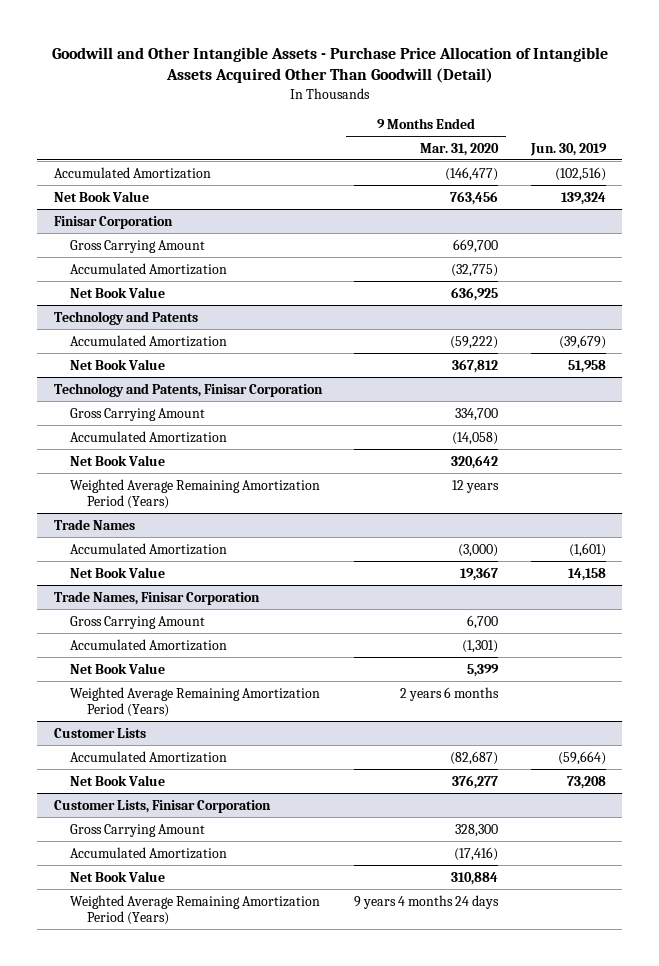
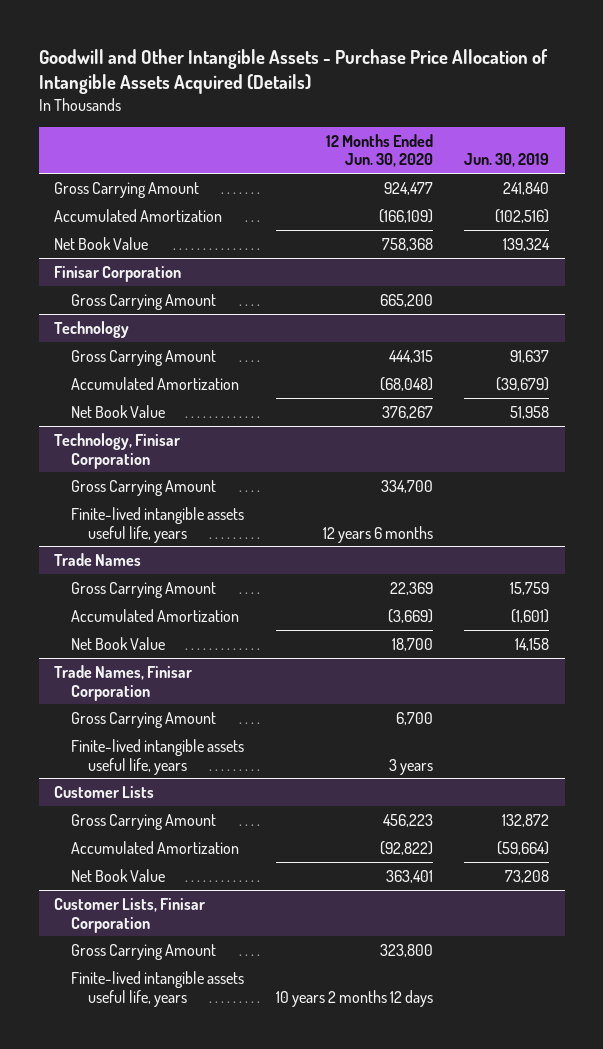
- Goodwill and Other Intangible Assets - Purchase Price Allocation of Intangible Assets Acquired Other Than Goodwill (Detail)
+ Goodwill and Other Intangible Assets - Purchase Price Allocation of Intangible Assets Acquired (Details)
- | 9 Months Ended Mar. 31, 2020 | Jun. 30, 2019
+ | 12 Months Ended Jun. 30, 2020 | Jun. 30, 2019
+ Gross Carrying Amount | 924,477 | 241,840
@ Finisar Corporation
- Accumulated Amortization | (32,775) |
- Net Book Value | 636,925 |
- Technology and Patents
+ Technology
+ Gross Carrying Amount | 444,315 | 91,637
- Technology and Patents, Finisar Corporation
+ Technology, Finisar Corporation
- Accumulated Amortization | (14,058) |
- Net Book Value | 320,642 |
- Weighted Average Remaining Amortization Period (Years) | 12 years |
+ Finite-lived intangible assets useful life, years | 12 years 6 months |
@ Trade Names
+ Gross Carrying Amount | 22,369 | 15,759
@ Trade Names, Finisar Corporation
- Accumulated Amortization | (1,301) |
- Net Book Value | 5,399 |
- Weighted Average Remaining Amortization Period (Years) | 2 years 6 months |
+ Finite-lived intangible assets useful life, years | 3 years |
@ Customer Lists
+ Gross Carrying Amount | 456,223 | 132,872
@ Customer Lists, Finisar Corporation
- Accumulated Amortization | (17,416) |
- Net Book Value | 310,884 |
- Weighted Average Remaining Amortization Period (Years) | 9 years 4 months 24 days |
+ Finite-lived intangible assets useful life, years | 10 years 2 months 12 days |

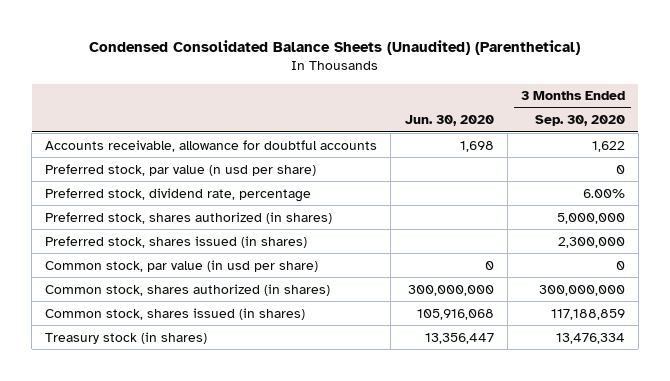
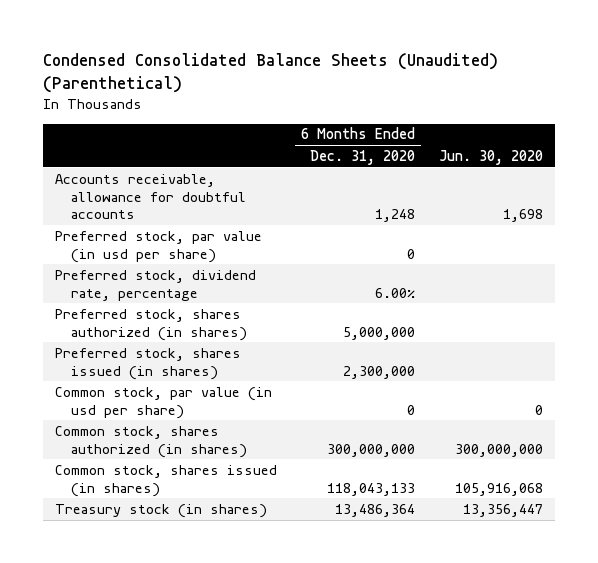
- | Jun. 30, 2020 | 3 Months Ended Sep. 30, 2020
+ | 6 Months Ended Dec. 31, 2020 | Jun. 30, 2020
- Preferred stock, par value (n usd per share) | | 0
+ Preferred stock, par value (in usd per share) | 0 |

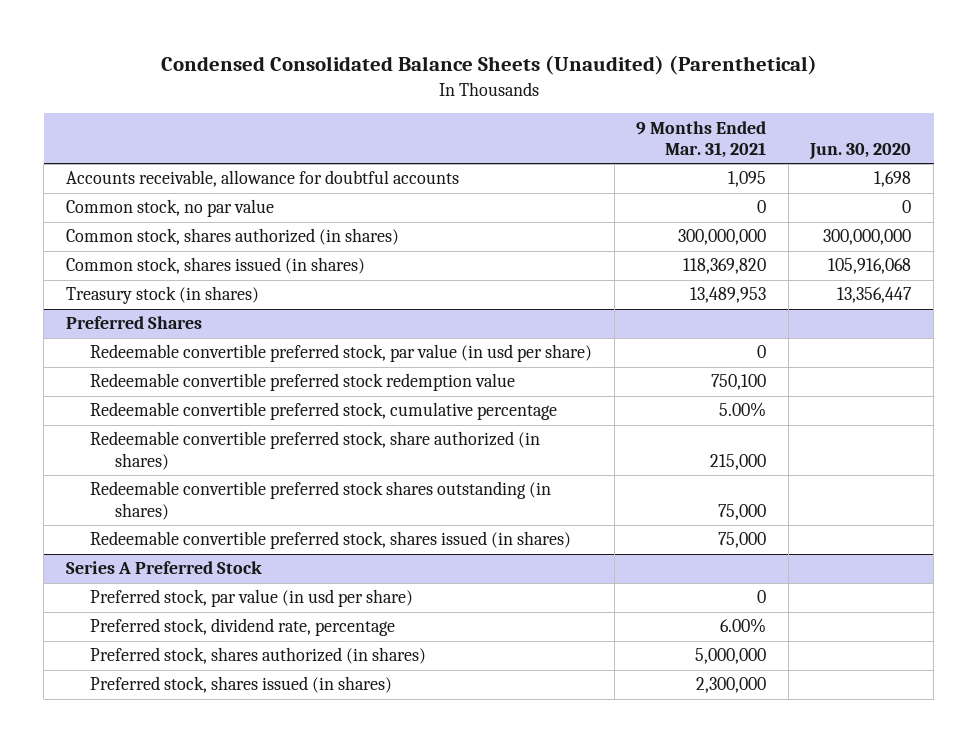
- | 6 Months Ended Dec. 31, 2020 | Jun. 30, 2020
+ | 9 Months Ended Mar. 31, 2021 | Jun. 30, 2020
- Preferred stock, par value (in usd per share) | 0 |
- Preferred stock, dividend rate, percentage | 6.00% |
- Preferred stock, shares authorized (in shares) | 5,000,000 |
- Preferred stock, shares issued (in shares) | 2,300,000 |
- Common stock, par value (in usd per share) | 0 | 0
+ Common stock, no par value | 0 | 0
+ Preferred Shares
+ Redeemable convertible preferred stock, par value (in usd per share) | 0 |
+ Redeemable convertible preferred stock redemption value | 750,100 |
+ Redeemable convertible preferred stock, cumulative percentage | 5.00% |
+ Redeemable convertible preferred stock, share authorized (in shares) | 215,000 |
+ Redeemable convertible preferred stock shares outstanding (in shares) | 75,000 |
+ Redeemable convertible preferred stock, shares issued (in shares) | 75,000 |
+ Series A Preferred Stock
+ Preferred stock, par value (in usd per share) | 0 |
+ Preferred stock, dividend rate, percentage | 6.00% |
+ Preferred stock, shares authorized (in shares) | 5,000,000 |
+ Preferred stock, shares issued (in shares) | 2,300,000 |

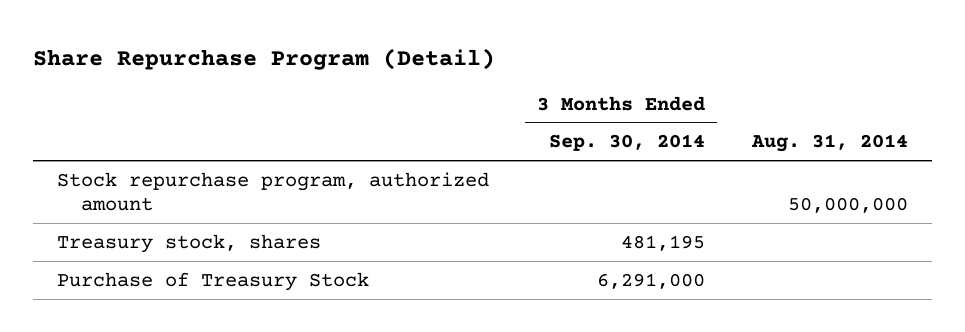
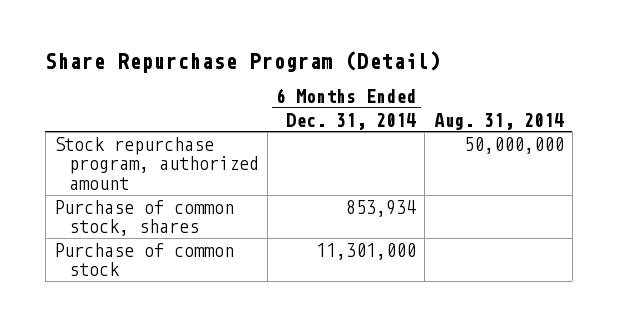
- | 3 Months Ended Sep. 30, 2014 | Aug. 31, 2014
+ | 6 Months Ended Dec. 31, 2014 | Aug. 31, 2014
- Treasury stock, shares | 481,195 |
- Purchase of Treasury Stock | 6,291,000 |
+ Purchase of common stock, shares | 853,934 |
+ Purchase of common stock | 11,301,000 |

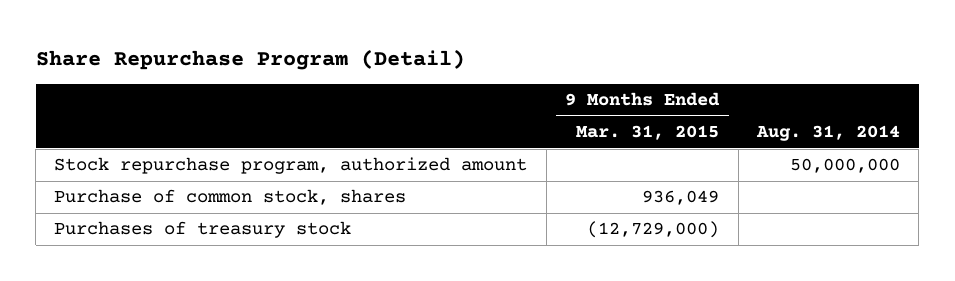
- | 6 Months Ended Dec. 31, 2014 | Aug. 31, 2014
+ | 9 Months Ended Mar. 31, 2015 | Aug. 31, 2014
- Purchase of common stock | 11,301,000 |
+ Purchases of treasury stock | (12,729,000) |

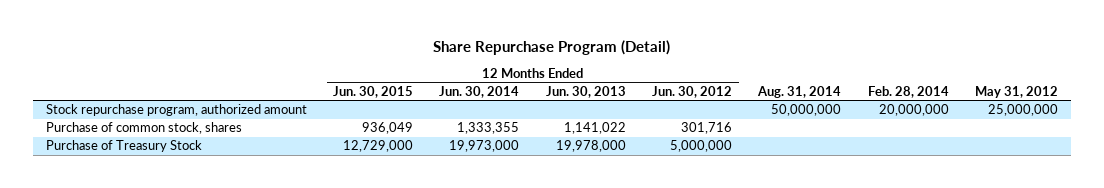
- | 9 Months Ended Mar. 31, 2015 | Aug. 31, 2014
+ | 12 Months Ended Jun. 30, 2015 | 12 Months Ended Jun. 30, 2014 | 12 Months Ended Jun. 30, 2013 | 12 Months Ended Jun. 30, 2012 | Aug. 31, 2014 | Feb. 28, 2014 | May 31, 2012
- Purchases of treasury stock | (12,729,000) |
+ Purchase of Treasury Stock | 12,729,000 | 19,973,000 | 19,978,000 | 5,000,000 | | |

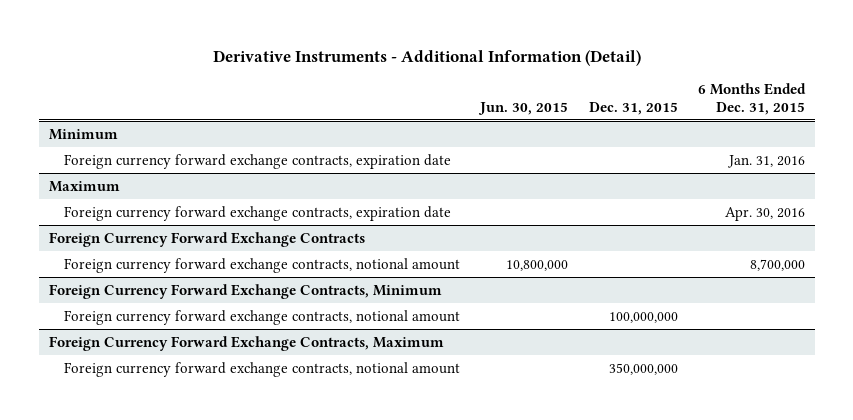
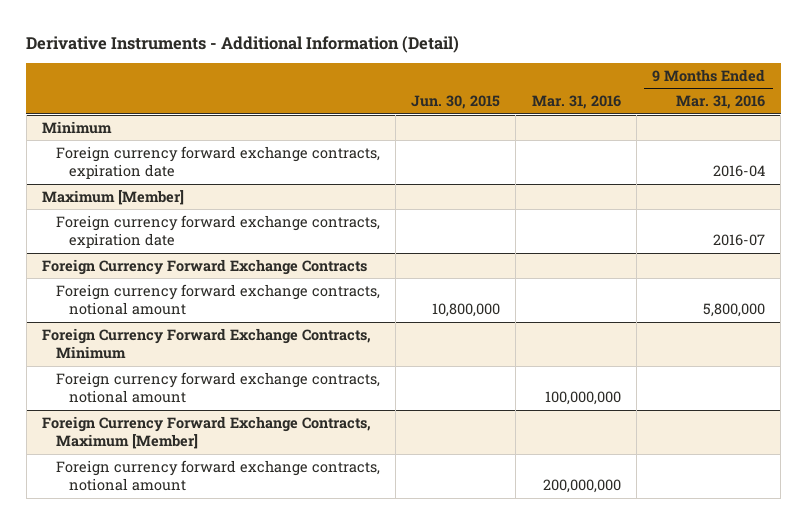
- | Jun. 30, 2015 | Dec. 31, 2015 | 6 Months Ended Dec. 31, 2015
+ | Jun. 30, 2015 | Mar. 31, 2016 | 9 Months Ended Mar. 31, 2016
- Maximum
+ Maximum [Member]
- Foreign Currency Forward Exchange Contracts, Maximum
+ Foreign Currency Forward Exchange Contracts, Maximum [Member]

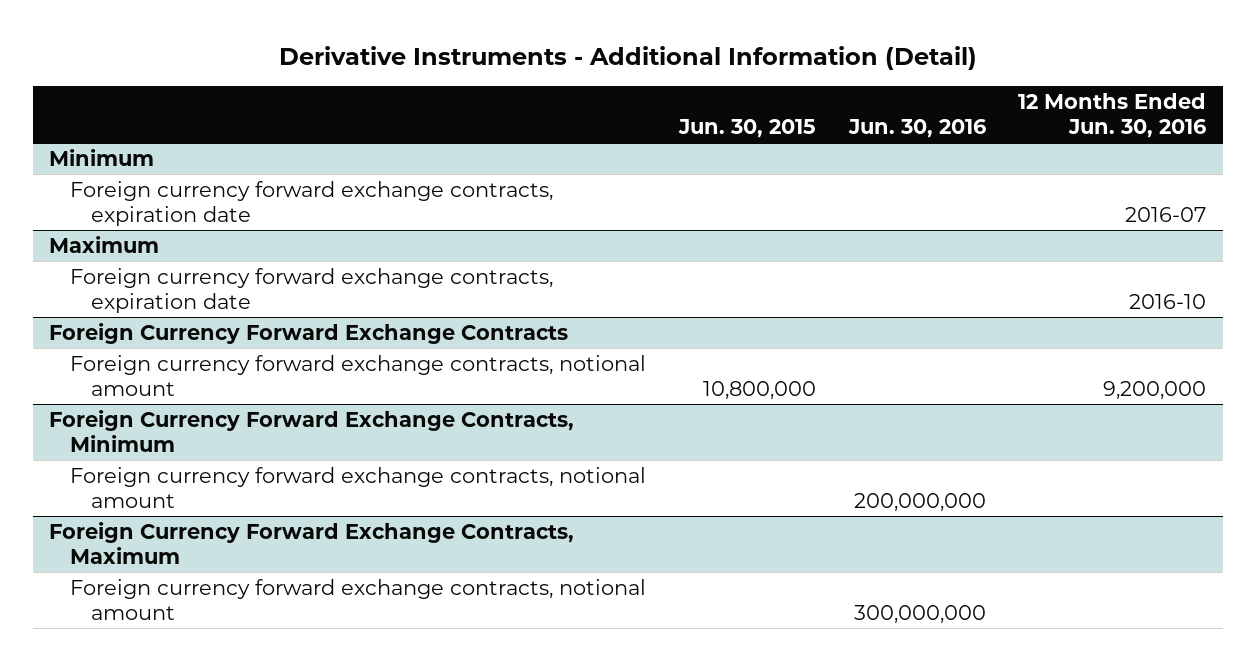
- | Jun. 30, 2015 | Mar. 31, 2016 | 9 Months Ended Mar. 31, 2016
+ | Jun. 30, 2015 | Jun. 30, 2016 | 12 Months Ended Jun. 30, 2016
- Maximum [Member]
+ Maximum
- Foreign Currency Forward Exchange Contracts, Maximum [Member]
+ Foreign Currency Forward Exchange Contracts, Maximum

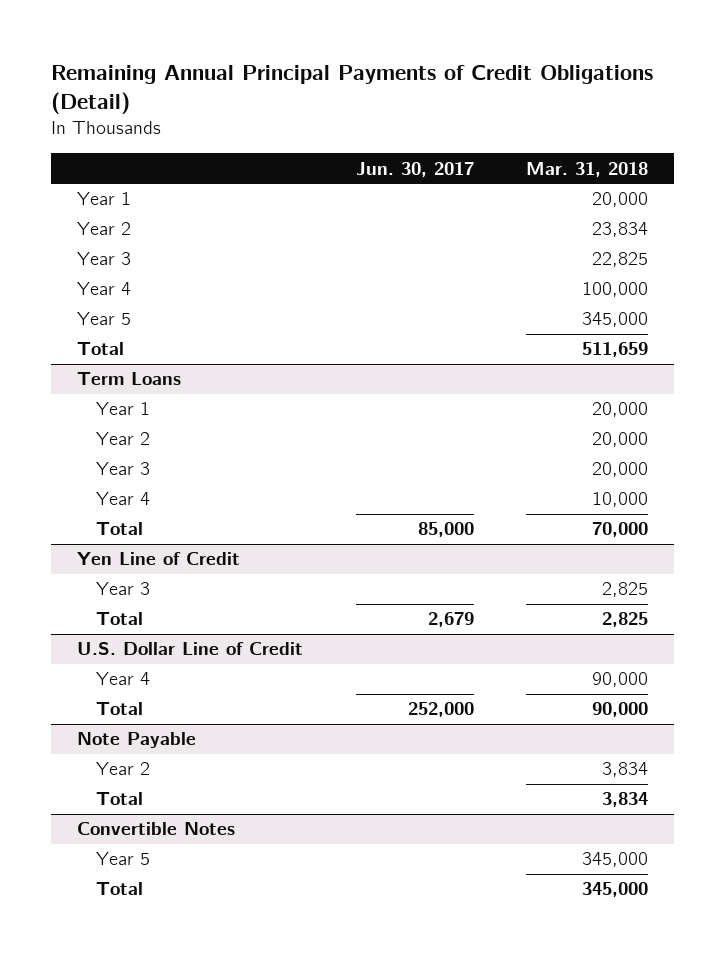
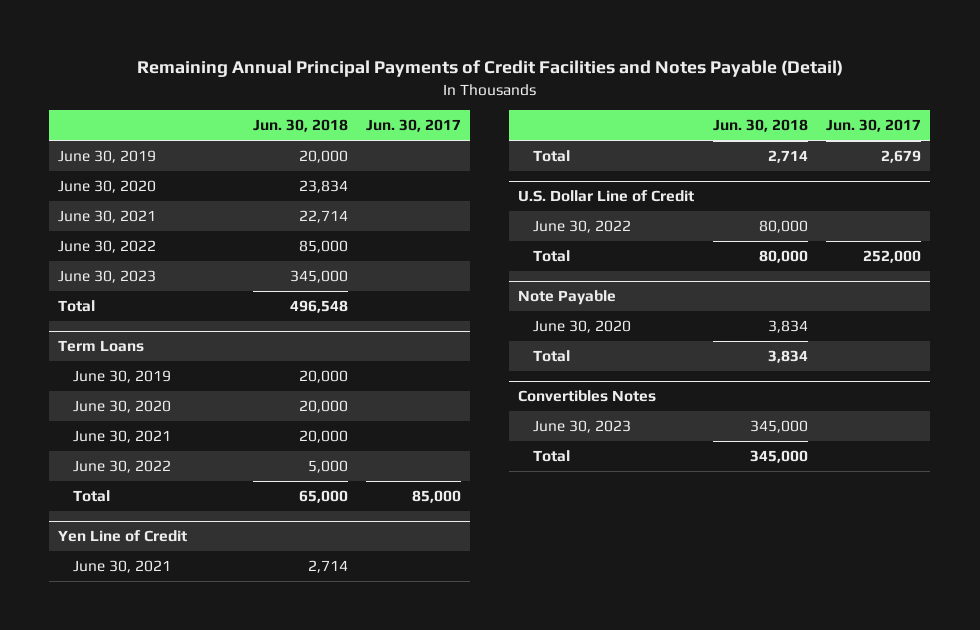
- Remaining Annual Principal Payments of Credit Obligations (Detail)
+ Remaining Annual Principal Payments of Credit Facilities and Notes Payable (Detail)
- | Jun. 30, 2017 | Mar. 31, 2018
+ | Jun. 30, 2018 | Jun. 30, 2017
- Year 1 | | 20,000
- Year 2 | | 23,834
- Year 3 | | 22,825
- Year 4 | | 100,000
- Year 5 | | 345,000
+ June 30, 2019 | 20,000 |
+ June 30, 2020 | 23,834 |
+ June 30, 2021 | 22,714 |
+ June 30, 2022 | 85,000 |
+ June 30, 2023 | 345,000 |
@ Term Loans
- Year 1 | | 20,000
- Year 2 | | 20,000
- Year 3 | | 20,000
- Year 4 | | 10,000
+ June 30, 2019 | 20,000 |
+ June 30, 2020 | 20,000 |
+ June 30, 2021 | 20,000 |
+ June 30, 2022 | 5,000 |
@ Yen Line of Credit
- Year 3 | | 2,825
+ June 30, 2021 | 2,714 |
@ U.S. Dollar Line of Credit
- Year 4 | | 90,000
+ June 30, 2022 | 80,000 |
@ Note Payable
- Year 2 | | 3,834
+ June 30, 2020 | 3,834 |
- Convertible Notes
- Year 5 | | 345,000
- Total | | 345,000
+ Convertibles Notes
+ June 30, 2023 | 345,000 |
+ Total | 345,000 |

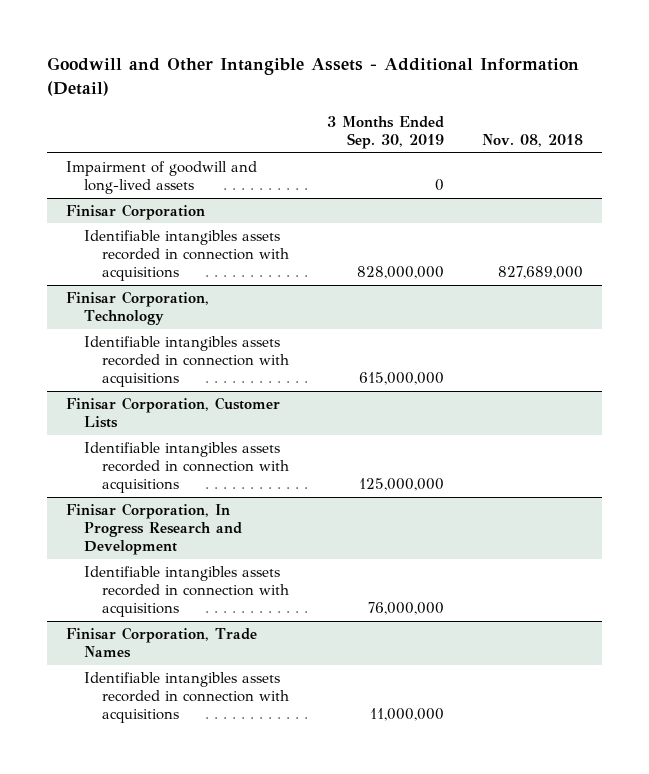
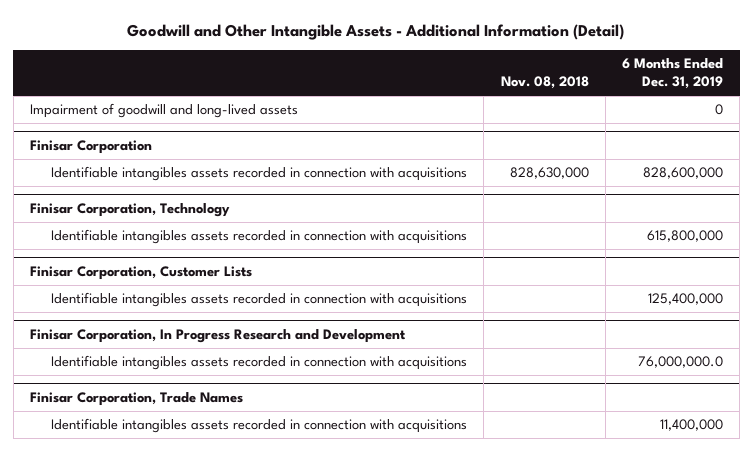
- | 3 Months Ended Sep. 30, 2019 | Nov. 08, 2018
+ | Nov. 08, 2018 | 6 Months Ended Dec. 31, 2019
@ Finisar Corporation
- Identifiable intangibles assets recorded in connection with acquisitions | 828,000,000 | 827,689,000
+ Identifiable intangibles assets recorded in connection with acquisitions | 828,630,000 | 828,600,000

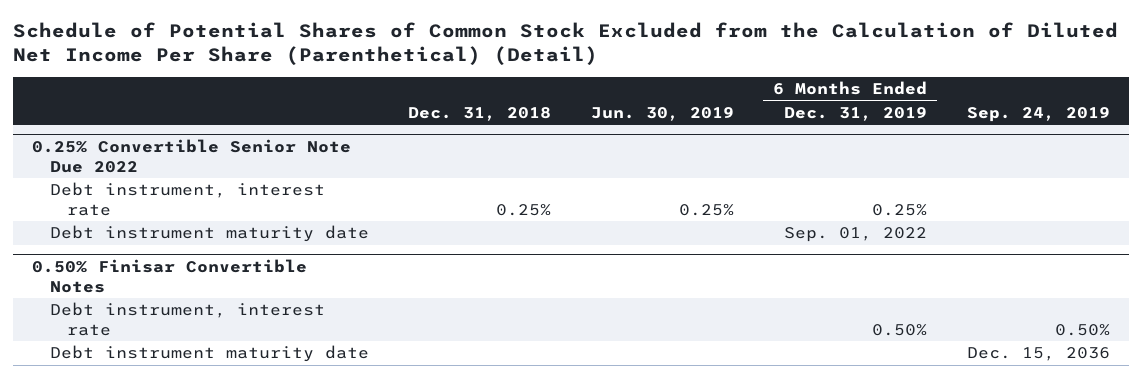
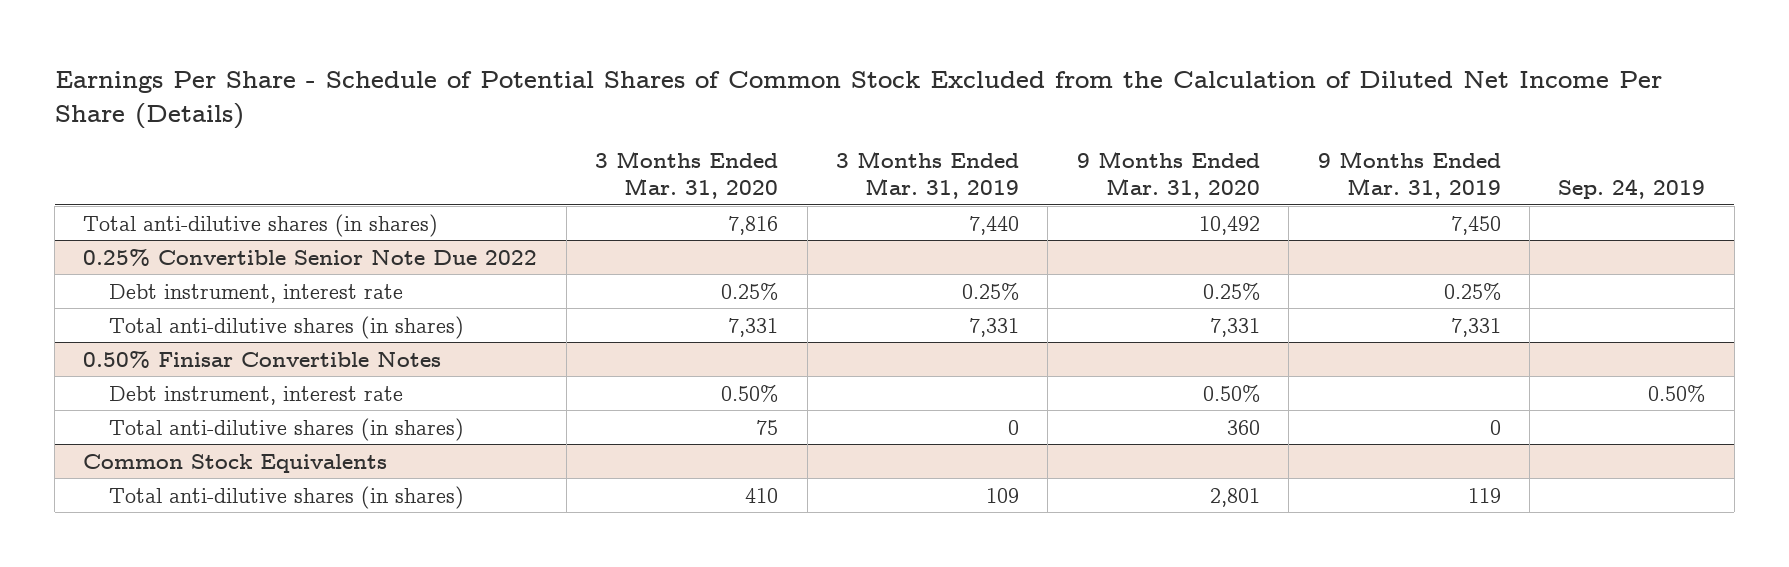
- Schedule of Potential Shares of Common Stock Excluded from the Calculation of Diluted Net Income Per Share (Parenthetical) (Detail)
+ Earnings Per Share - Schedule of Potential Shares of Common Stock Excluded from the Calculation of Diluted Net Income Per Share (Details)
- | Dec. 31, 2018 | Jun. 30, 2019 | 6 Months Ended Dec. 31, 2019 | Sep. 24, 2019
+ | 3 Months Ended Mar. 31, 2020 | 3 Months Ended Mar. 31, 2019 | 9 Months Ended Mar. 31, 2020 | 9 Months Ended Mar. 31, 2019 | Sep. 24, 2019
+ Total anti-dilutive shares (in shares) | 7,816 | 7,440 | 10,492 | 7,450 |
@ 0.25% Convertible Senior Note Due 2022
- Debt instrument maturity date | | | Sep. 01, 2022 |
+ Total anti-dilutive shares (in shares) | 7,331 | 7,331 | 7,331 | 7,331 |
@ 0.50% Finisar Convertible Notes
- Debt instrument maturity date | | | | Dec. 15, 2036
+ Total anti-dilutive shares (in shares) | 75 | 0 | 360 | 0 |
+ Common Stock Equivalents
+ Total anti-dilutive shares (in shares) | 410 | 109 | 2,801 | 119 |

